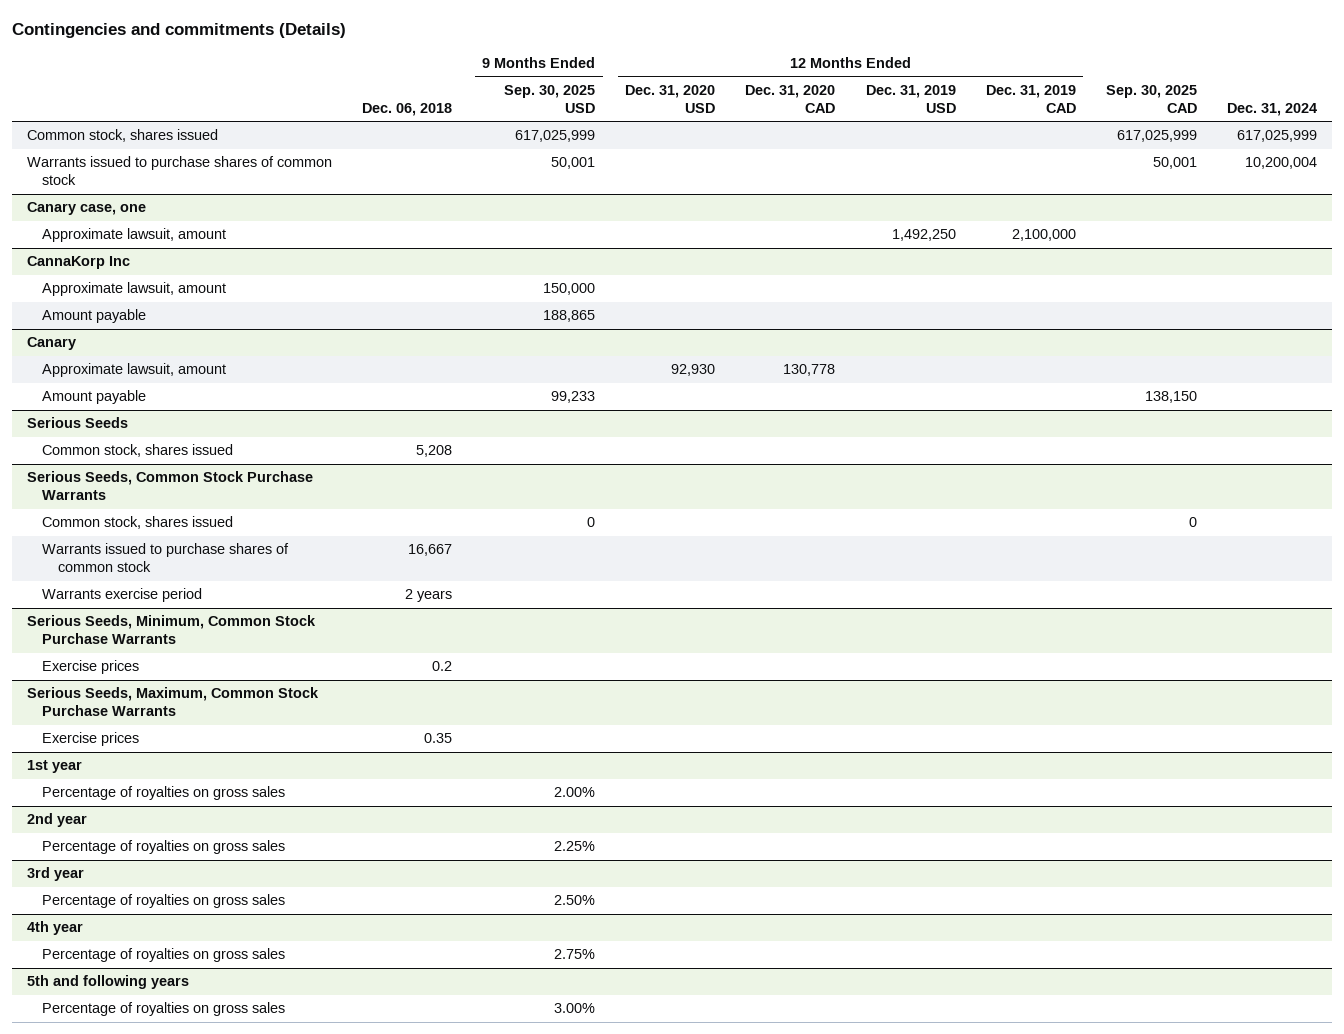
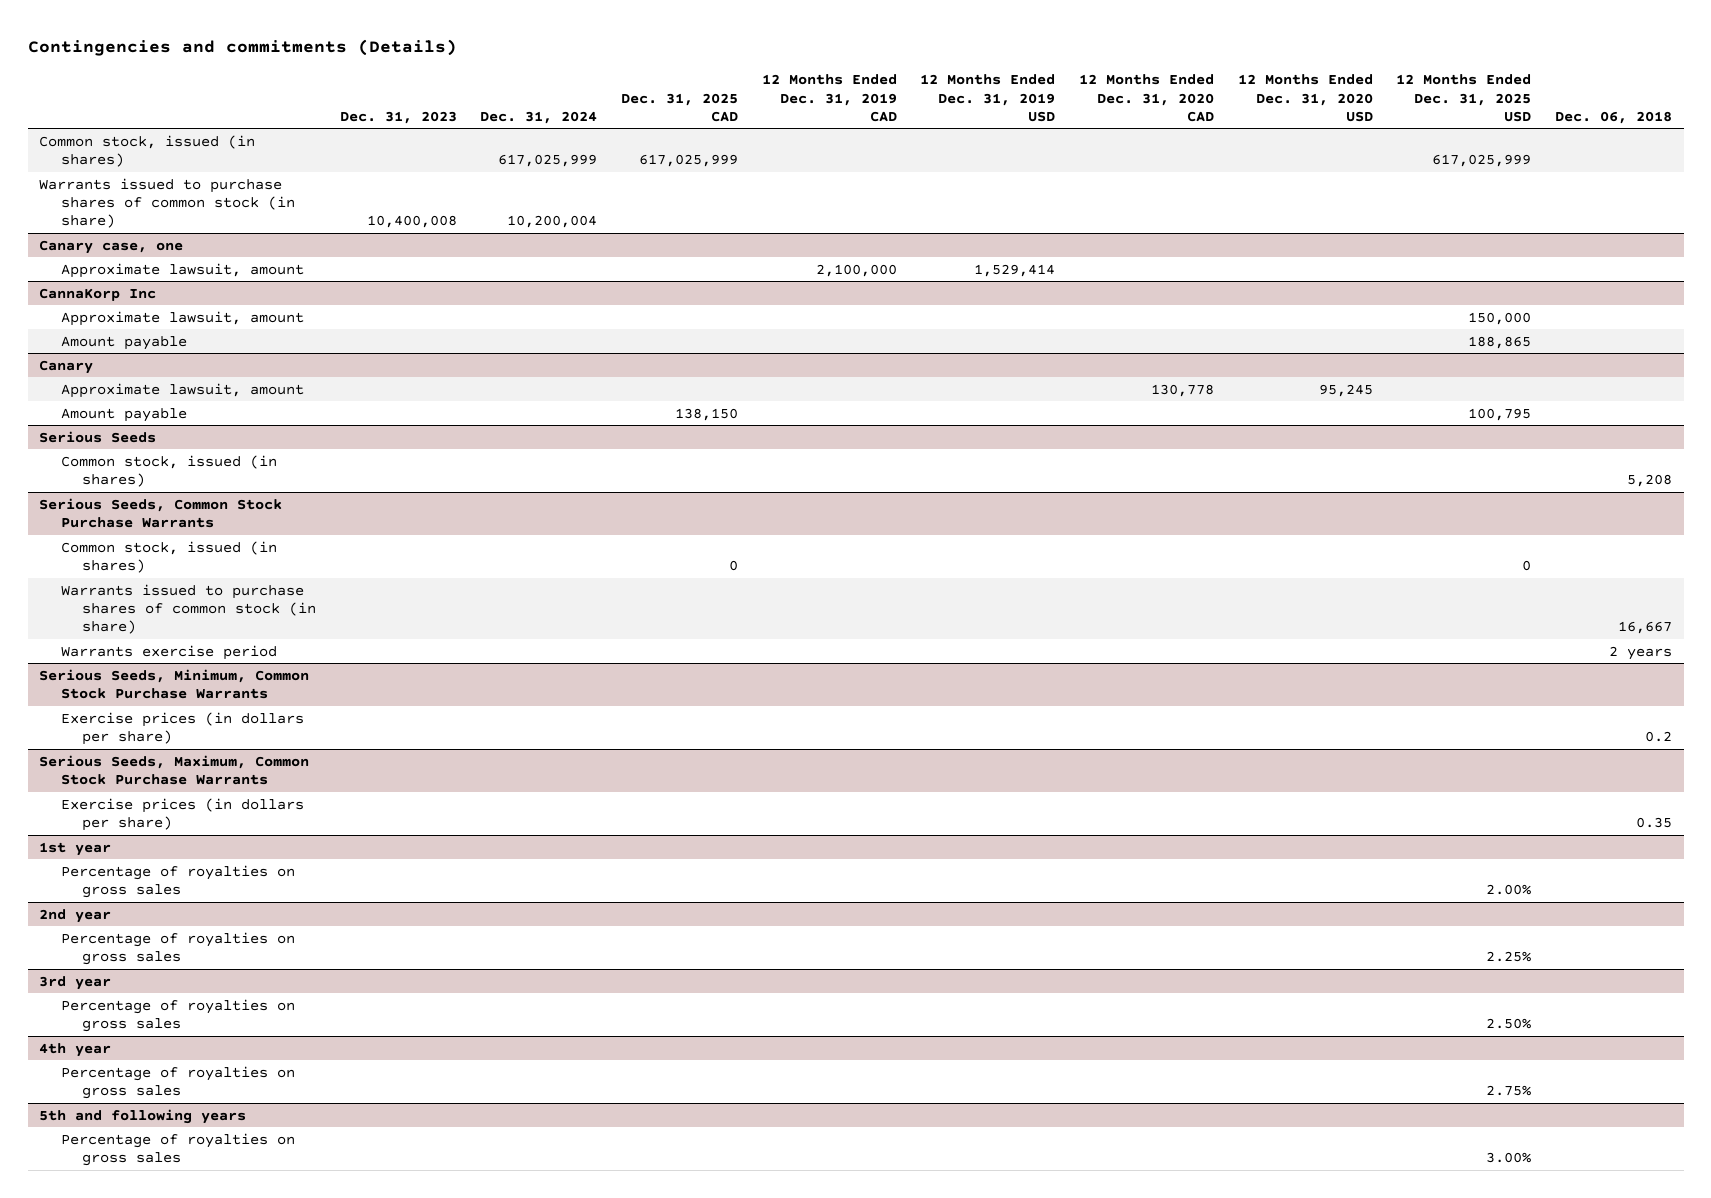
- | Dec. 06, 2018 | 9 Months Ended Sep. 30, 2025 USD | 12 Months Ended Dec. 31, 2020 USD | 12 Months Ended Dec. 31, 2020 CAD | 12 Months Ended Dec. 31, 2019 USD | 12 Months Ended Dec. 31, 2019 CAD | Sep. 30, 2025 CAD | Dec. 31, 2024
+ | Dec. 31, 2023 | Dec. 31, 2024 | Dec. 31, 2025 CAD | 12 Months Ended Dec. 31, 2019 CAD | 12 Months Ended Dec. 31, 2019 USD | 12 Months Ended Dec. 31, 2020 CAD | 12 Months Ended Dec. 31, 2020 USD | 12 Months Ended Dec. 31, 2025 USD | Dec. 06, 2018
- Common stock, shares issued | | 617,025,999 | | | | | 617,025,999 | 617,025,999
- Warrants issued to purchase shares of common stock | | 50,001 | | | | | 50,001 | 10,200,004
+ Common stock, issued (in shares) | | 617,025,999 | 617,025,999 | | | | | 617,025,999 |
+ Warrants issued to purchase shares of common stock (in share) | 10,400,008 | 10,200,004 | | | | | | |
@ Canary case, one
- Approximate lawsuit, amount | | | | | 1,492,250 | 2,100,000 | |
+ Approximate lawsuit, amount | | | | 2,100,000 | 1,529,414 | | | |
@ Canary
- Approximate lawsuit, amount | | | 92,930 | 130,778 | | | |
+ Approximate lawsuit, amount | | | | | | 130,778 | 95,245 | |
@ Serious Seeds
- Common stock, shares issued | 5,208 | | | | | | |
+ Common stock, issued (in shares) | | | | | | | | | 5,208
@ Serious Seeds, Common Stock Purchase Warrants
- Common stock, shares issued | | 0 | | | | | 0 |
- Warrants issued to purchase shares of common stock | 16,667 | | | | | | |
+ Common stock, issued (in shares) | | | 0 | | | | | 0 |
+ Warrants issued to purchase shares of common stock (in share) | | | | | | | | | 16,667
@ Serious Seeds, Minimum, Common Stock Purchase Warrants
- Exercise prices | 0.2 | | | | | | |
+ Exercise prices (in dollars per share) | | | | | | | | | 0.2
@ Serious Seeds, Maximum, Common Stock Purchase Warrants
- Exercise prices | 0.35 | | | | | | |
+ Exercise prices (in dollars per share) | | | | | | | | | 0.35

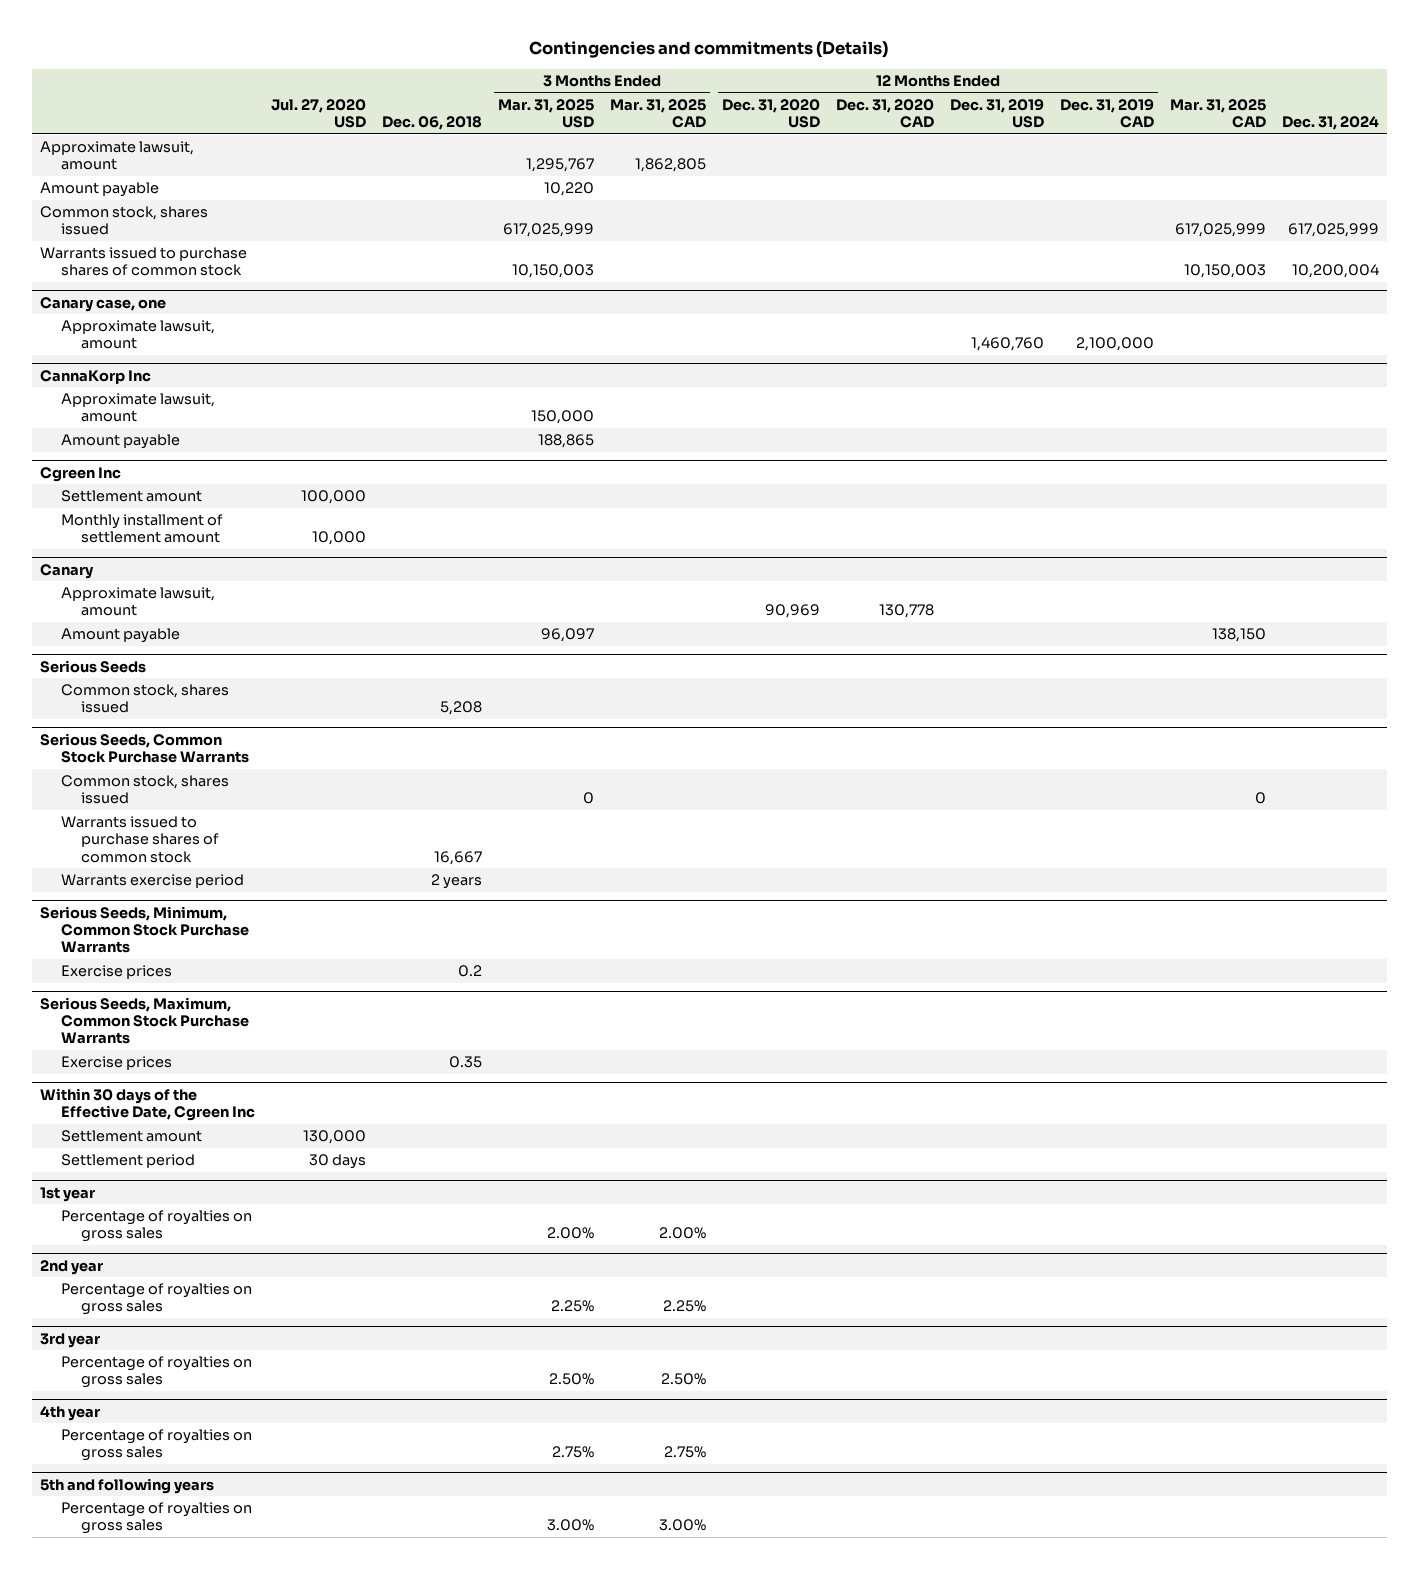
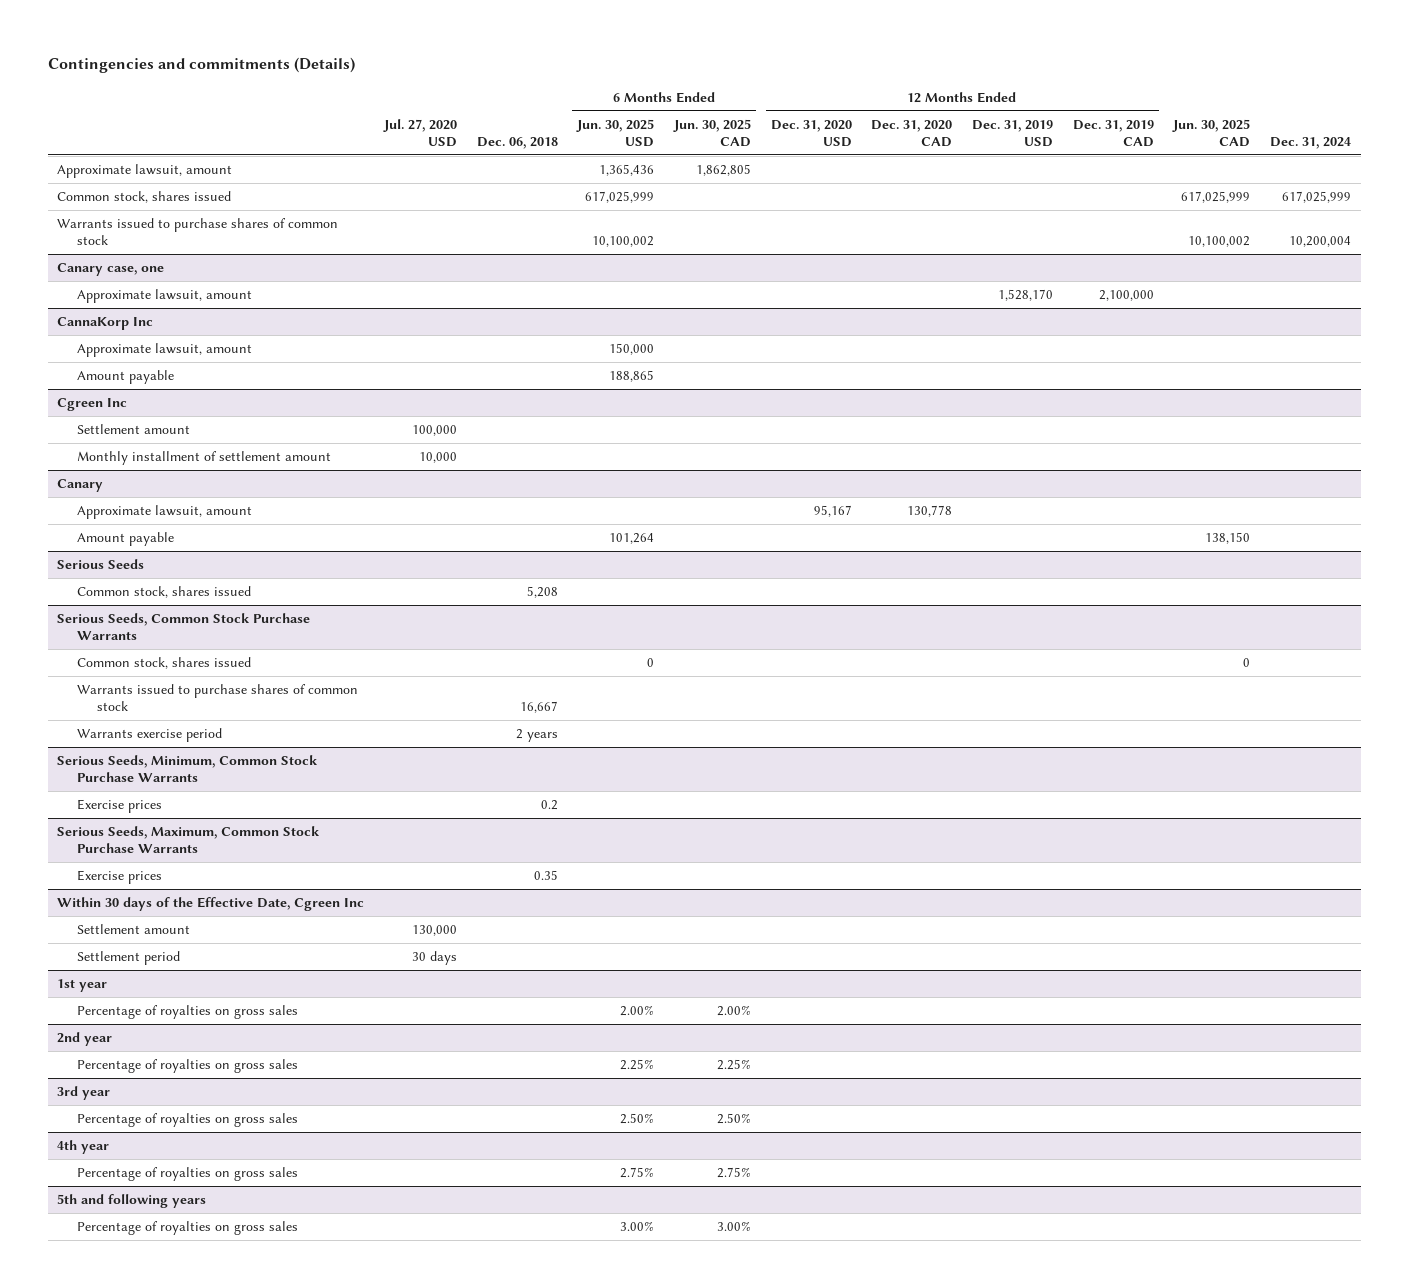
- | Jul. 27, 2020 USD | Dec. 06, 2018 | 3 Months Ended Mar. 31, 2025 USD | 3 Months Ended Mar. 31, 2025 CAD | 12 Months Ended Dec. 31, 2020 USD | 12 Months Ended Dec. 31, 2020 CAD | 12 Months Ended Dec. 31, 2019 USD | 12 Months Ended Dec. 31, 2019 CAD | Mar. 31, 2025 CAD | Dec. 31, 2024
+ | Jul. 27, 2020 USD | Dec. 06, 2018 | 6 Months Ended Jun. 30, 2025 USD | 6 Months Ended Jun. 30, 2025 CAD | 12 Months Ended Dec. 31, 2020 USD | 12 Months Ended Dec. 31, 2020 CAD | 12 Months Ended Dec. 31, 2019 USD | 12 Months Ended Dec. 31, 2019 CAD | Jun. 30, 2025 CAD | Dec. 31, 2024
- Amount payable | | | 10,220 | | | | | | |
@ Canary case, one
- Approximate lawsuit, amount | | | | | | | 1,460,760 | 2,100,000 | |
+ Approximate lawsuit, amount | | | | | | | 1,528,170 | 2,100,000 | |
@ Canary
- Approximate lawsuit, amount | | | | | 90,969 | 130,778 | | | |
+ Approximate lawsuit, amount | | | | | 95,167 | 130,778 | | | |

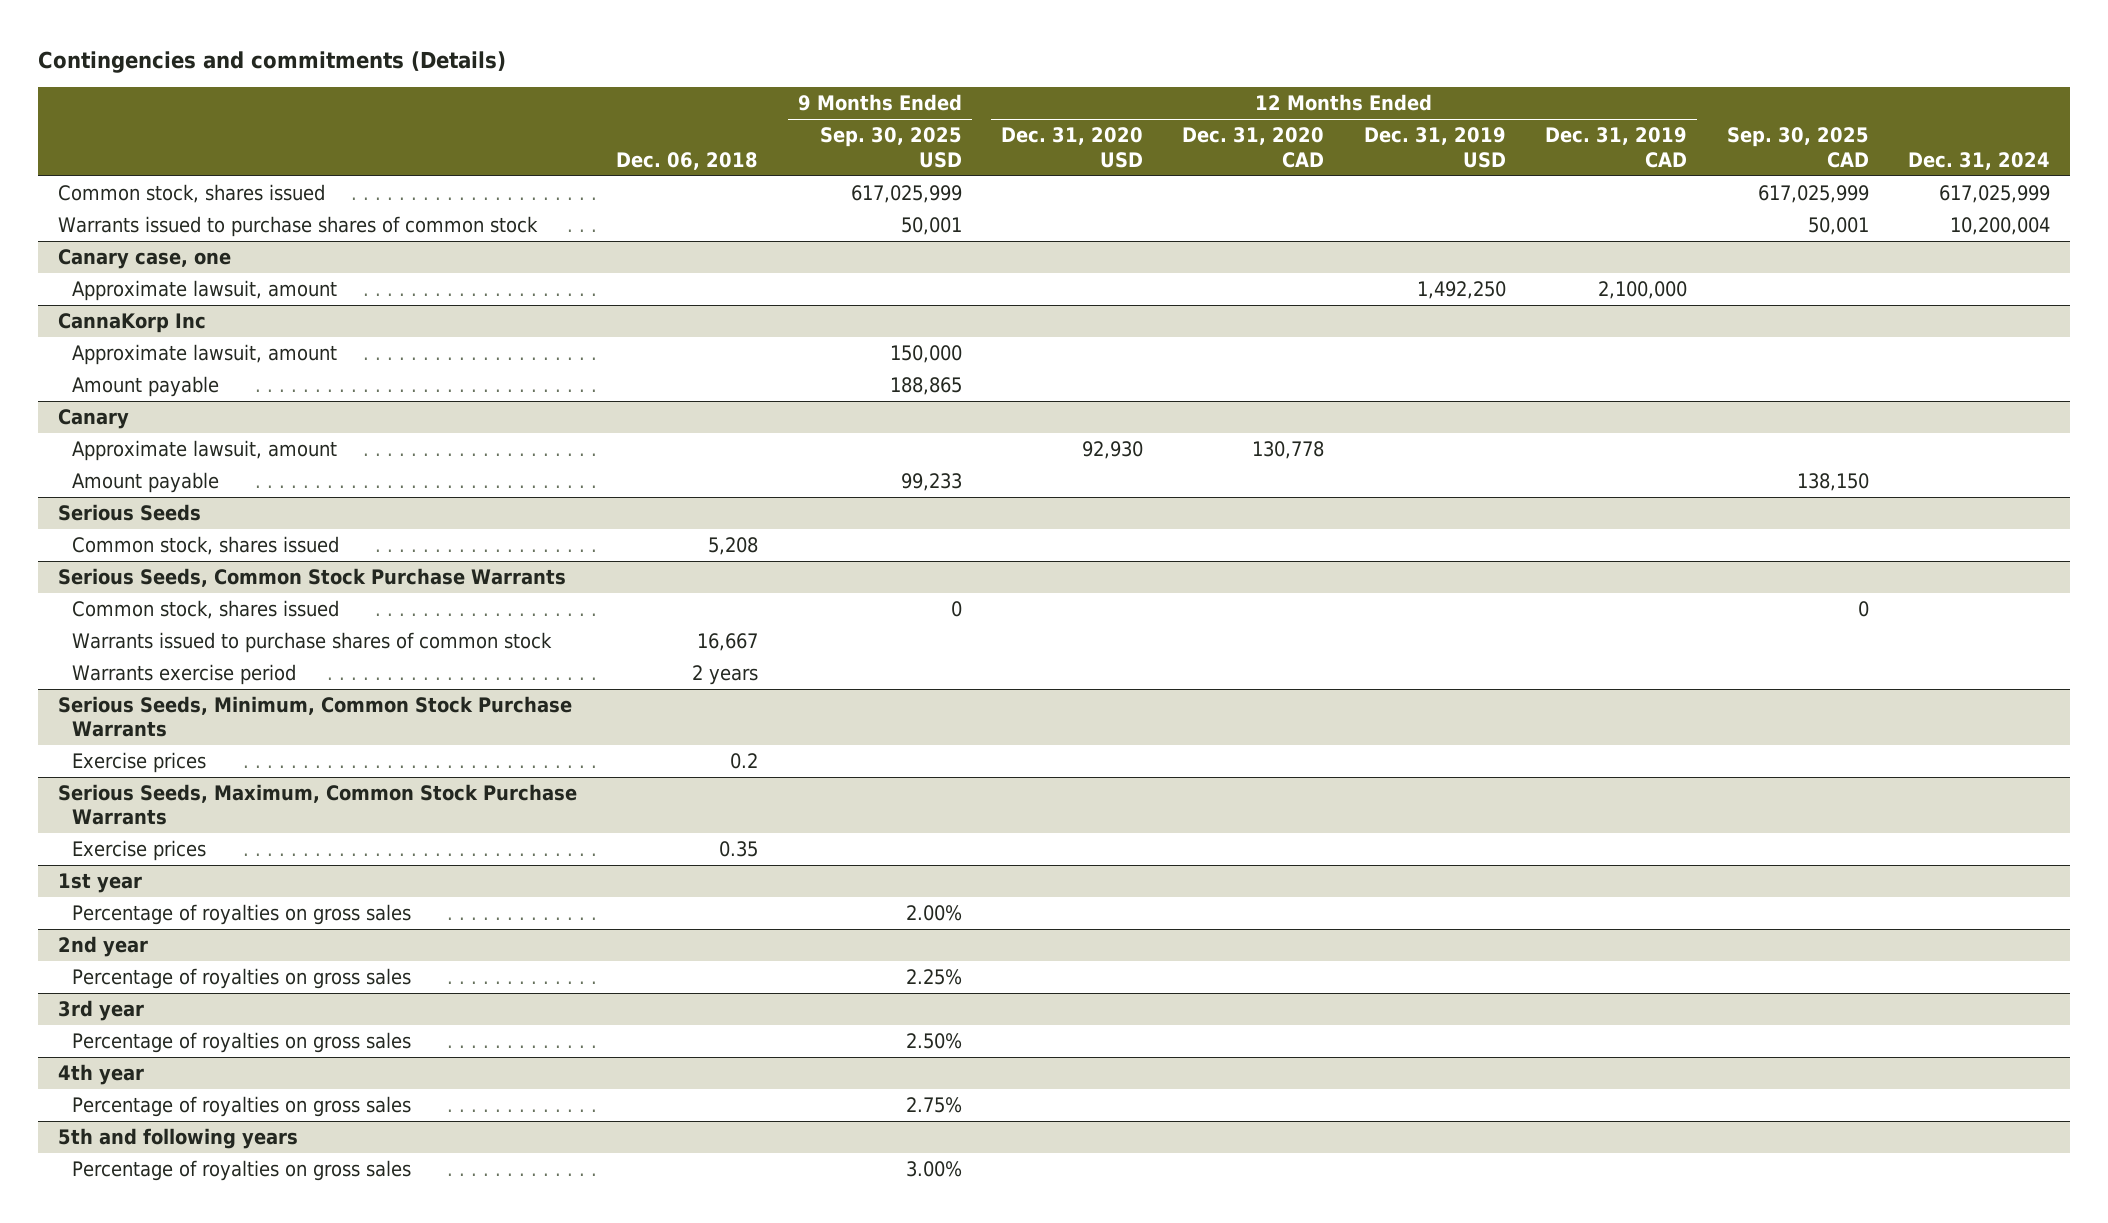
- | Jul. 27, 2020 USD | Dec. 06, 2018 | 6 Months Ended Jun. 30, 2025 USD | 6 Months Ended Jun. 30, 2025 CAD | 12 Months Ended Dec. 31, 2020 USD | 12 Months Ended Dec. 31, 2020 CAD | 12 Months Ended Dec. 31, 2019 USD | 12 Months Ended Dec. 31, 2019 CAD | Jun. 30, 2025 CAD | Dec. 31, 2024
+ | Dec. 06, 2018 | 9 Months Ended Sep. 30, 2025 USD | 12 Months Ended Dec. 31, 2020 USD | 12 Months Ended Dec. 31, 2020 CAD | 12 Months Ended Dec. 31, 2019 USD | 12 Months Ended Dec. 31, 2019 CAD | Sep. 30, 2025 CAD | Dec. 31, 2024
- Approximate lawsuit, amount | | | 1,365,436 | 1,862,805 | | | | | |
@ Canary case, one
- Approximate lawsuit, amount | | | | | | | 1,528,170 | 2,100,000 | |
+ Approximate lawsuit, amount | | | | | 1,492,250 | 2,100,000 | |
- Cgreen Inc
- Settlement amount | 100,000 | | | | | | | | |
- Monthly installment of settlement amount | 10,000 | | | | | | | | |
@ Canary
- Approximate lawsuit, amount | | | | | 95,167 | 130,778 | | | |
+ Approximate lawsuit, amount | | | 92,930 | 130,778 | | | |
- Within 30 days of the Effective Date, Cgreen Inc
- Settlement amount | 130,000 | | | | | | | | |
- Settlement period | 30 days | | | | | | | | |

